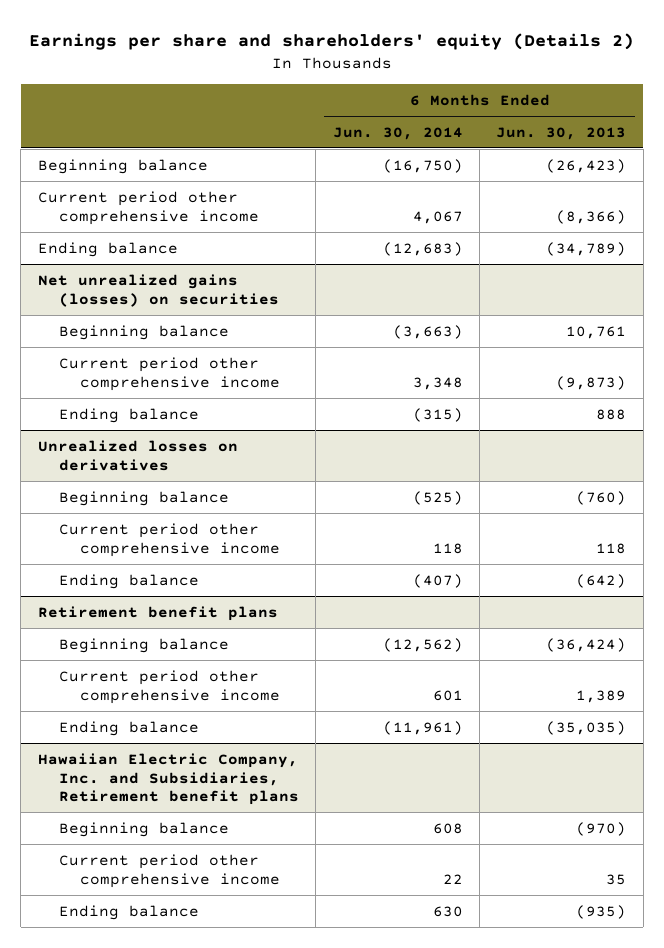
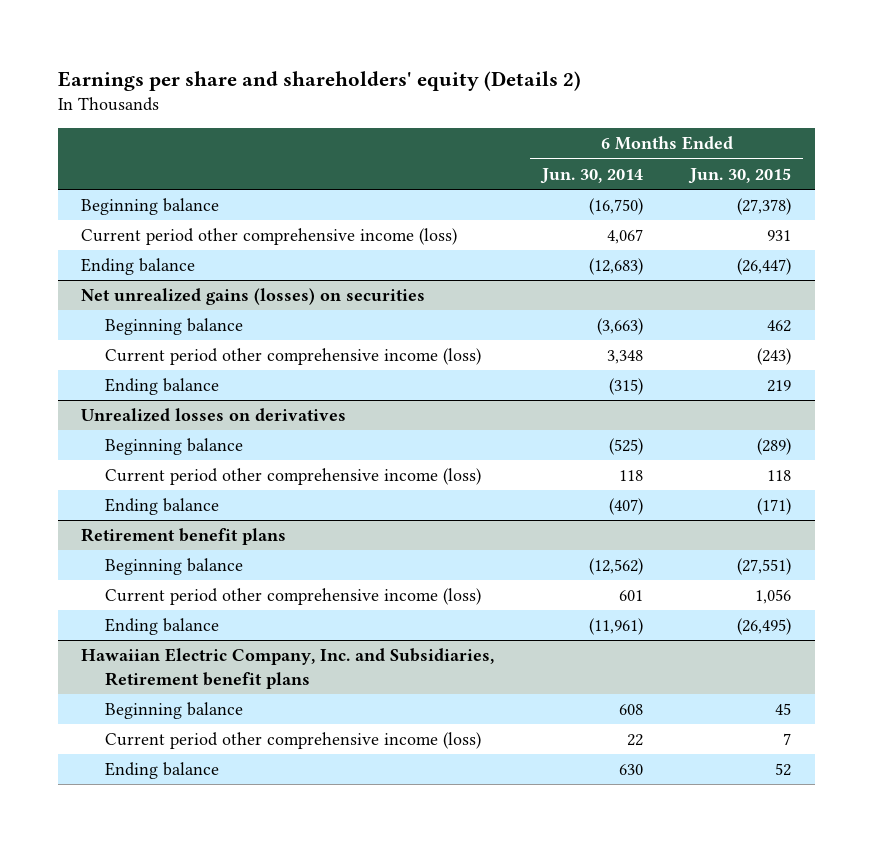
- | 6 Months Ended Jun. 30, 2014 | 6 Months Ended Jun. 30, 2013
+ | 6 Months Ended Jun. 30, 2014 | 6 Months Ended Jun. 30, 2015
- Current period other comprehensive income | 4,067 | (8,366)
+ Current period other comprehensive income (loss) | 4,067 | 931
@ Net unrealized gains (losses) on securities
- Current period other comprehensive income | 3,348 | (9,873)
+ Current period other comprehensive income (loss) | 3,348 | (243)
@ Unrealized losses on derivatives
- Current period other comprehensive income | 118 | 118
+ Current period other comprehensive income (loss) | 118 | 118
@ Retirement benefit plans
- Current period other comprehensive income | 601 | 1,389
+ Current period other comprehensive income (loss) | 601 | 1,056
@ Hawaiian Electric Company, Inc. and Subsidiaries, Retirement benefit plans
- Current period other comprehensive income | 22 | 35
+ Current period other comprehensive income (loss) | 22 | 7

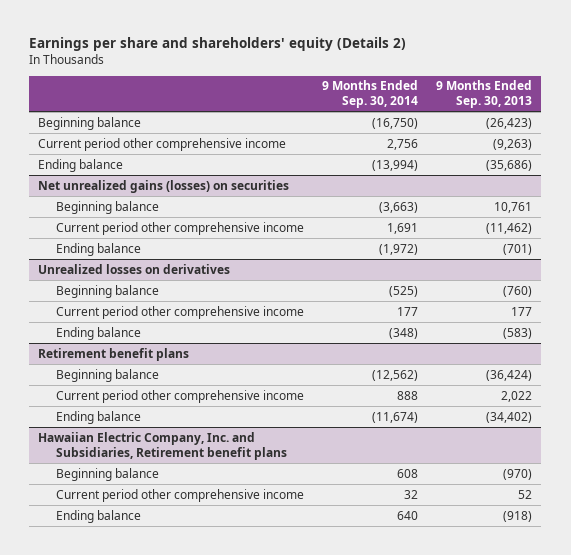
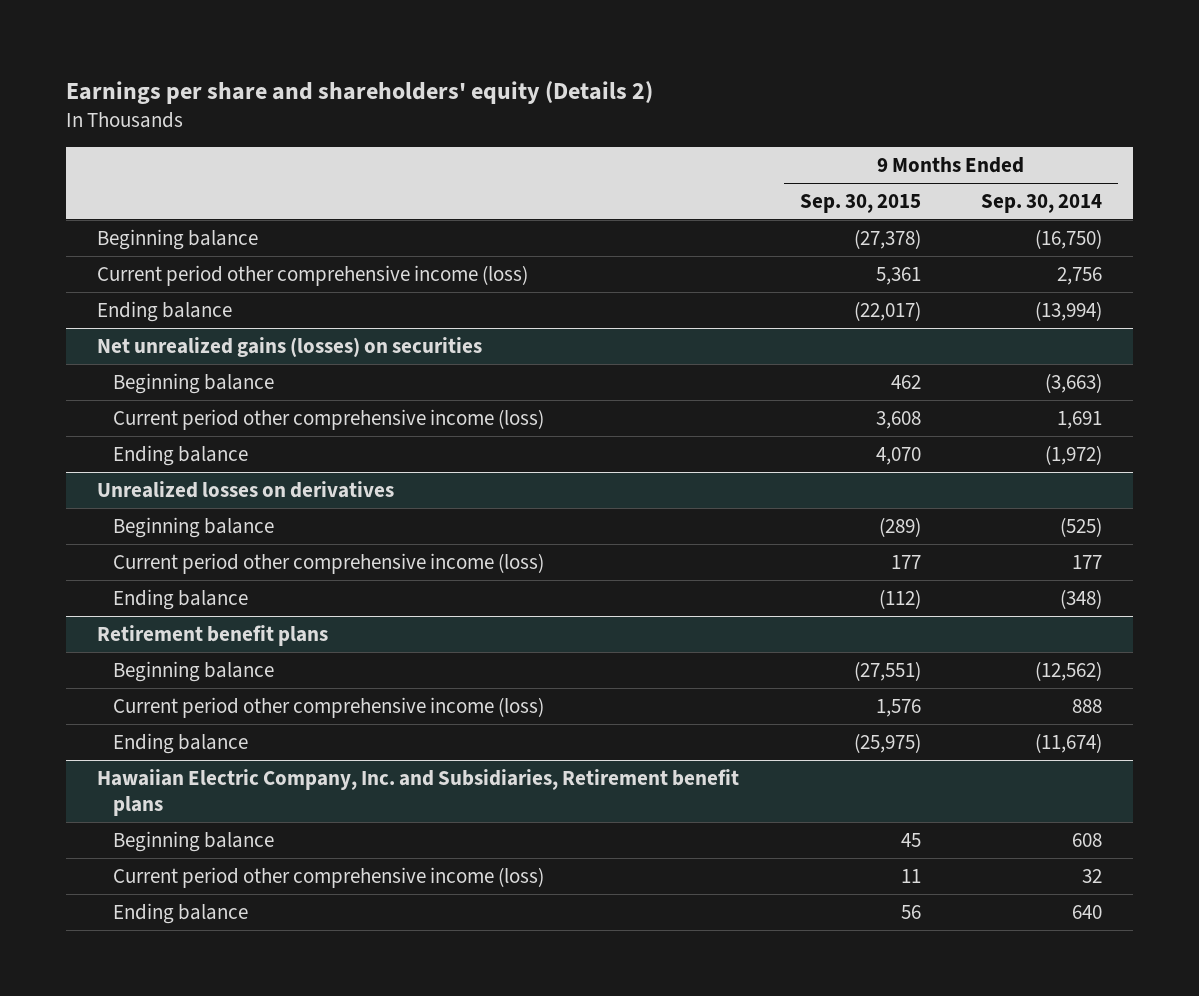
- | 9 Months Ended Sep. 30, 2014 | 9 Months Ended Sep. 30, 2013
+ | 9 Months Ended Sep. 30, 2015 | 9 Months Ended Sep. 30, 2014
- Current period other comprehensive income | 2,756 | (9,263)
+ Current period other comprehensive income (loss) | 5,361 | 2,756
@ Net unrealized gains (losses) on securities
- Current period other comprehensive income | 1,691 | (11,462)
+ Current period other comprehensive income (loss) | 3,608 | 1,691
@ Unrealized losses on derivatives
- Current period other comprehensive income | 177 | 177
+ Current period other comprehensive income (loss) | 177 | 177
@ Retirement benefit plans
- Current period other comprehensive income | 888 | 2,022
+ Current period other comprehensive income (loss) | 1,576 | 888
@ Hawaiian Electric Company, Inc. and Subsidiaries, Retirement benefit plans
- Current period other comprehensive income | 32 | 52
+ Current period other comprehensive income (loss) | 11 | 32

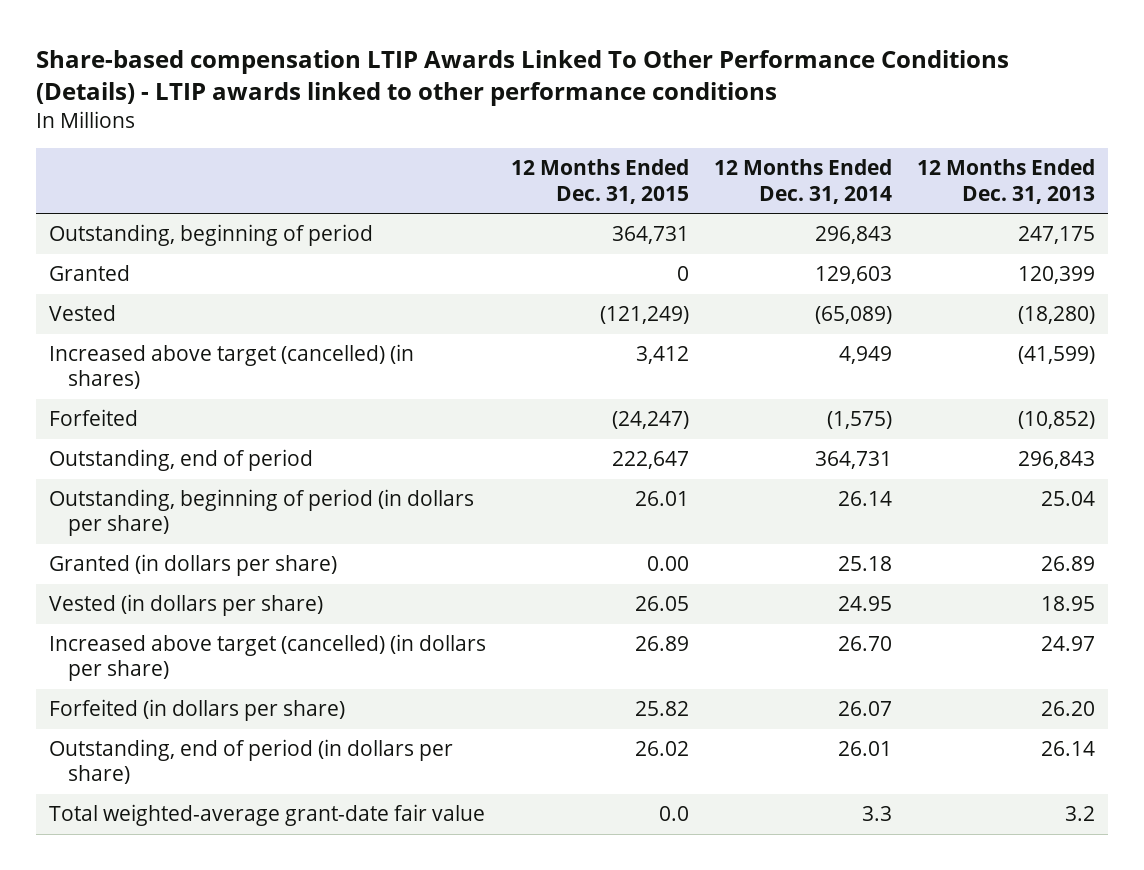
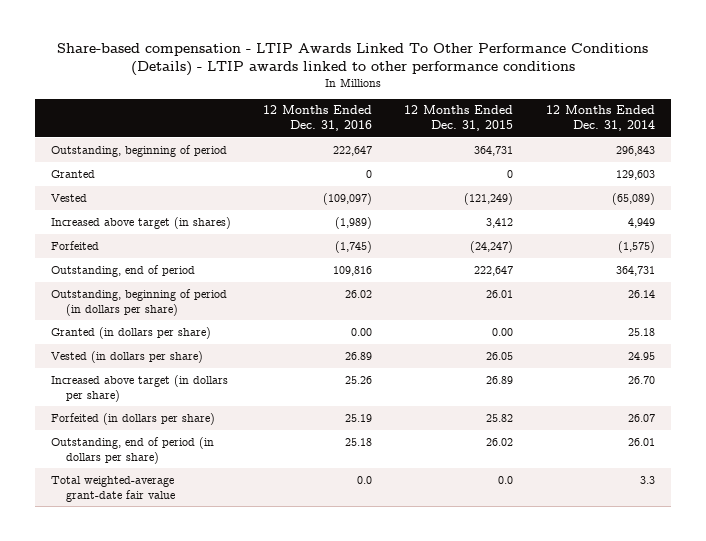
- Share-based compensation LTIP Awards Linked To Other Performance Conditions (Details) - LTIP awards linked to other performance conditions
+ Share-based compensation - LTIP Awards Linked To Other Performance Conditions (Details) - LTIP awards linked to other performance conditions
- | 12 Months Ended Dec. 31, 2015 | 12 Months Ended Dec. 31, 2014 | 12 Months Ended Dec. 31, 2013
+ | 12 Months Ended Dec. 31, 2016 | 12 Months Ended Dec. 31, 2015 | 12 Months Ended Dec. 31, 2014
- Increased above target (cancelled) (in shares) | 3,412 | 4,949 | (41,599)
+ Increased above target (in shares) | (1,989) | 3,412 | 4,949
- Increased above target (cancelled) (in dollars per share) | 26.89 | 26.70 | 24.97
+ Increased above target (in dollars per share) | 25.26 | 26.89 | 26.70

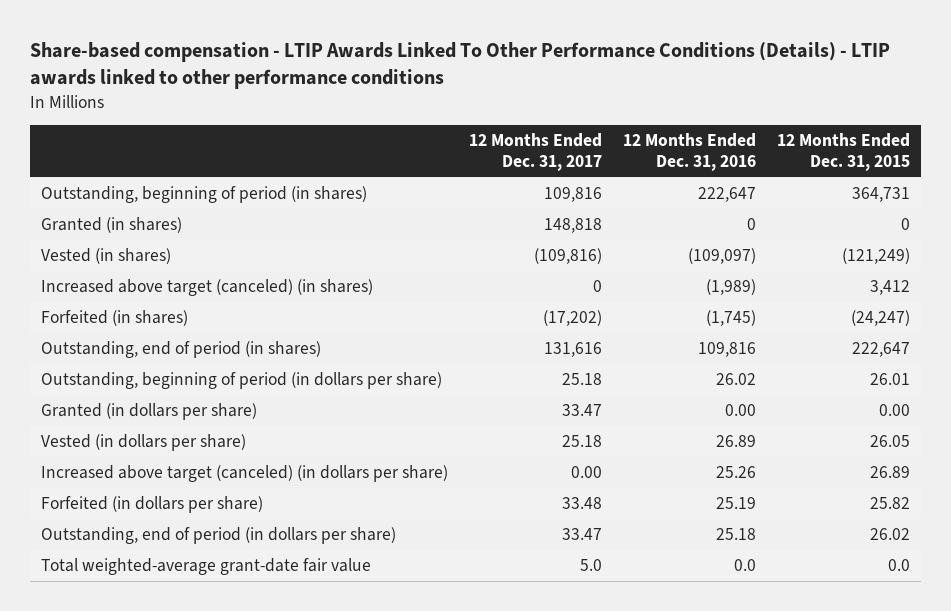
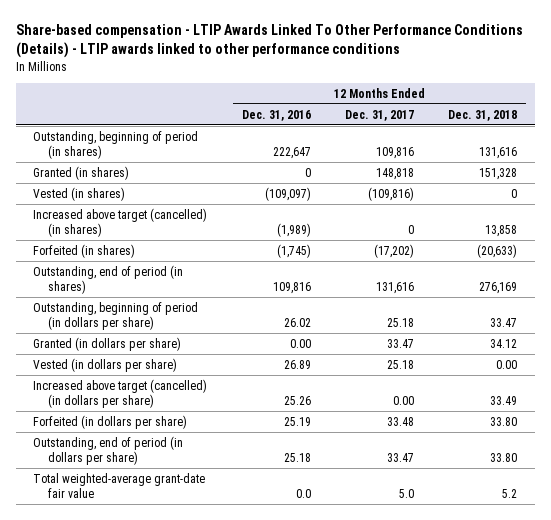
- | 12 Months Ended Dec. 31, 2017 | 12 Months Ended Dec. 31, 2016 | 12 Months Ended Dec. 31, 2015
+ | 12 Months Ended Dec. 31, 2016 | 12 Months Ended Dec. 31, 2017 | 12 Months Ended Dec. 31, 2018
- Increased above target (canceled) (in shares) | 0 | (1,989) | 3,412
+ Increased above target (cancelled) (in shares) | (1,989) | 0 | 13,858
- Increased above target (canceled) (in dollars per share) | 0.00 | 25.26 | 26.89
+ Increased above target (cancelled) (in dollars per share) | 25.26 | 0.00 | 33.49

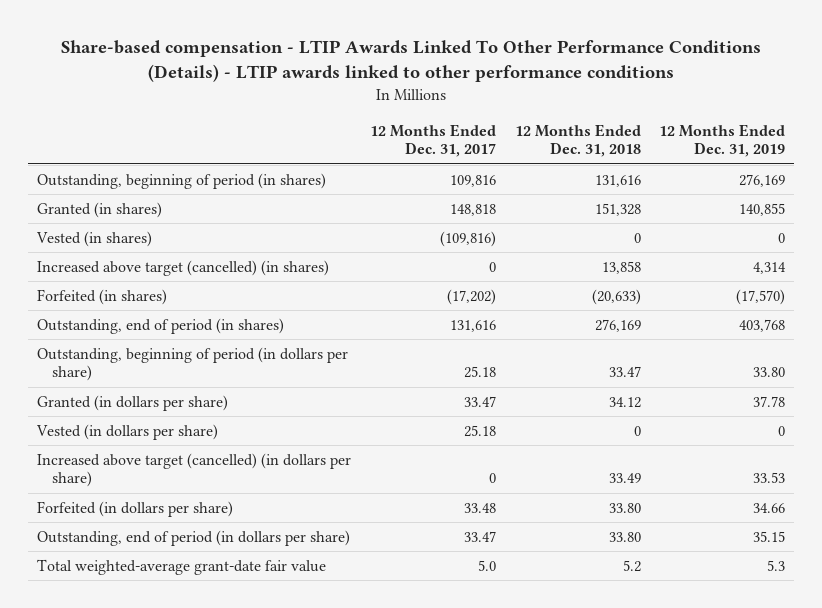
- | 12 Months Ended Dec. 31, 2016 | 12 Months Ended Dec. 31, 2017 | 12 Months Ended Dec. 31, 2018
+ | 12 Months Ended Dec. 31, 2017 | 12 Months Ended Dec. 31, 2018 | 12 Months Ended Dec. 31, 2019
- Vested (in dollars per share) | 26.89 | 25.18 | 0.00
- Increased above target (cancelled) (in dollars per share) | 25.26 | 0.00 | 33.49
+ Vested (in dollars per share) | 25.18 | 0 | 0
+ Increased above target (cancelled) (in dollars per share) | 0 | 33.49 | 33.53

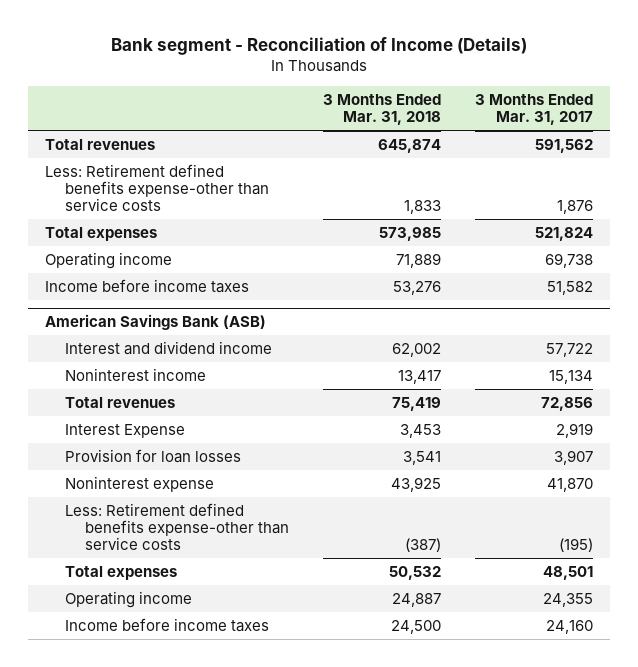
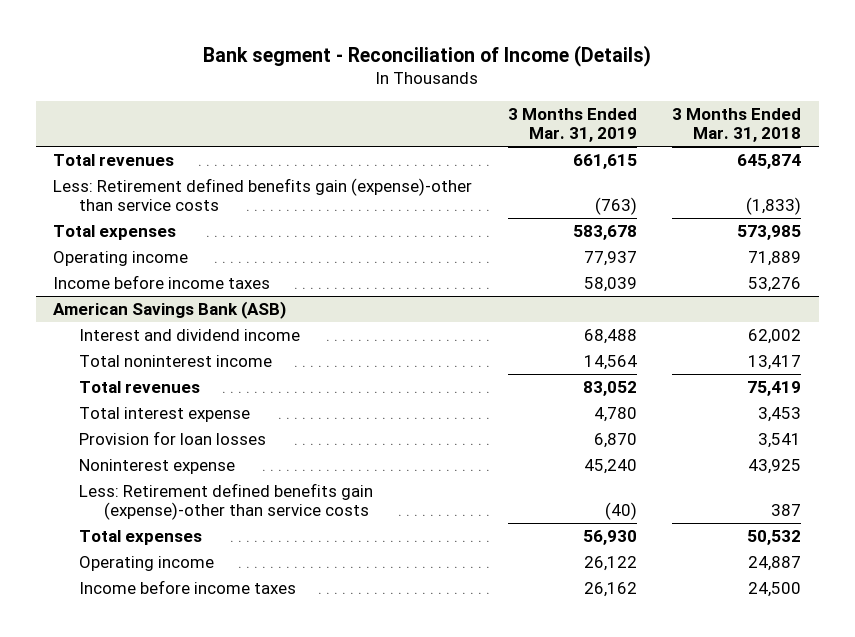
- | 3 Months Ended Mar. 31, 2018 | 3 Months Ended Mar. 31, 2017
+ | 3 Months Ended Mar. 31, 2019 | 3 Months Ended Mar. 31, 2018
- Less: Retirement defined benefits expense-other than service costs | 1,833 | 1,876
+ Less: Retirement defined benefits gain (expense)-other than service costs | (763) | (1,833)
@ American Savings Bank (ASB)
- Noninterest income | 13,417 | 15,134
+ Total noninterest income | 14,564 | 13,417
- Interest Expense | 3,453 | 2,919
+ Total interest expense | 4,780 | 3,453
- Less: Retirement defined benefits expense-other than service costs | (387) | (195)
+ Less: Retirement defined benefits gain (expense)-other than service costs | (40) | 387

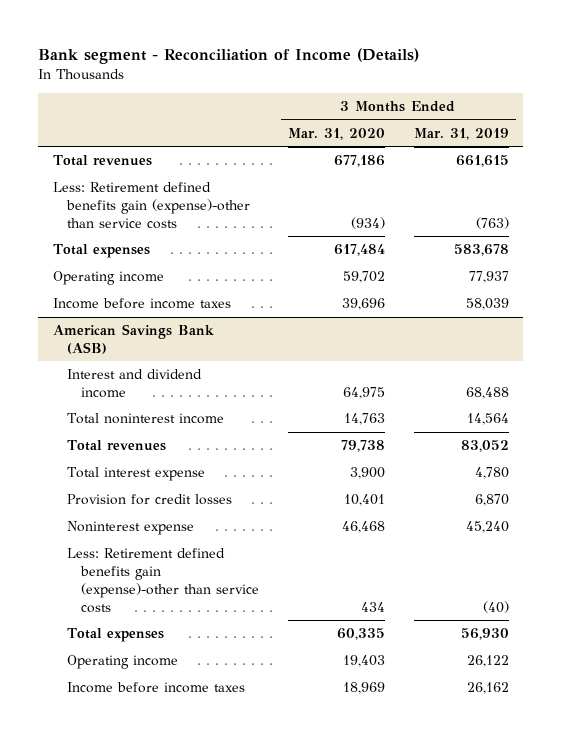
- | 3 Months Ended Mar. 31, 2019 | 3 Months Ended Mar. 31, 2018
+ | 3 Months Ended Mar. 31, 2020 | 3 Months Ended Mar. 31, 2019
@ American Savings Bank (ASB)
- Provision for loan losses | 6,870 | 3,541
+ Provision for credit losses | 10,401 | 6,870

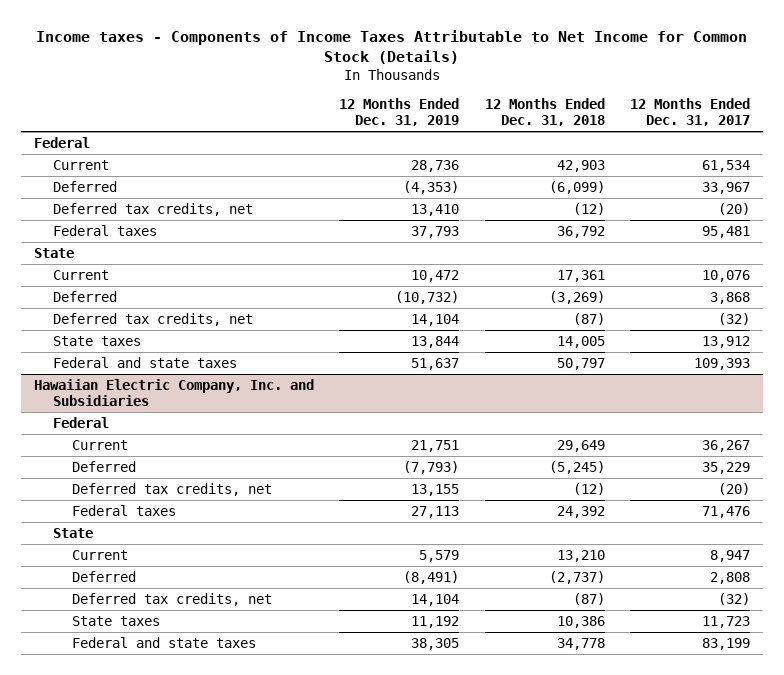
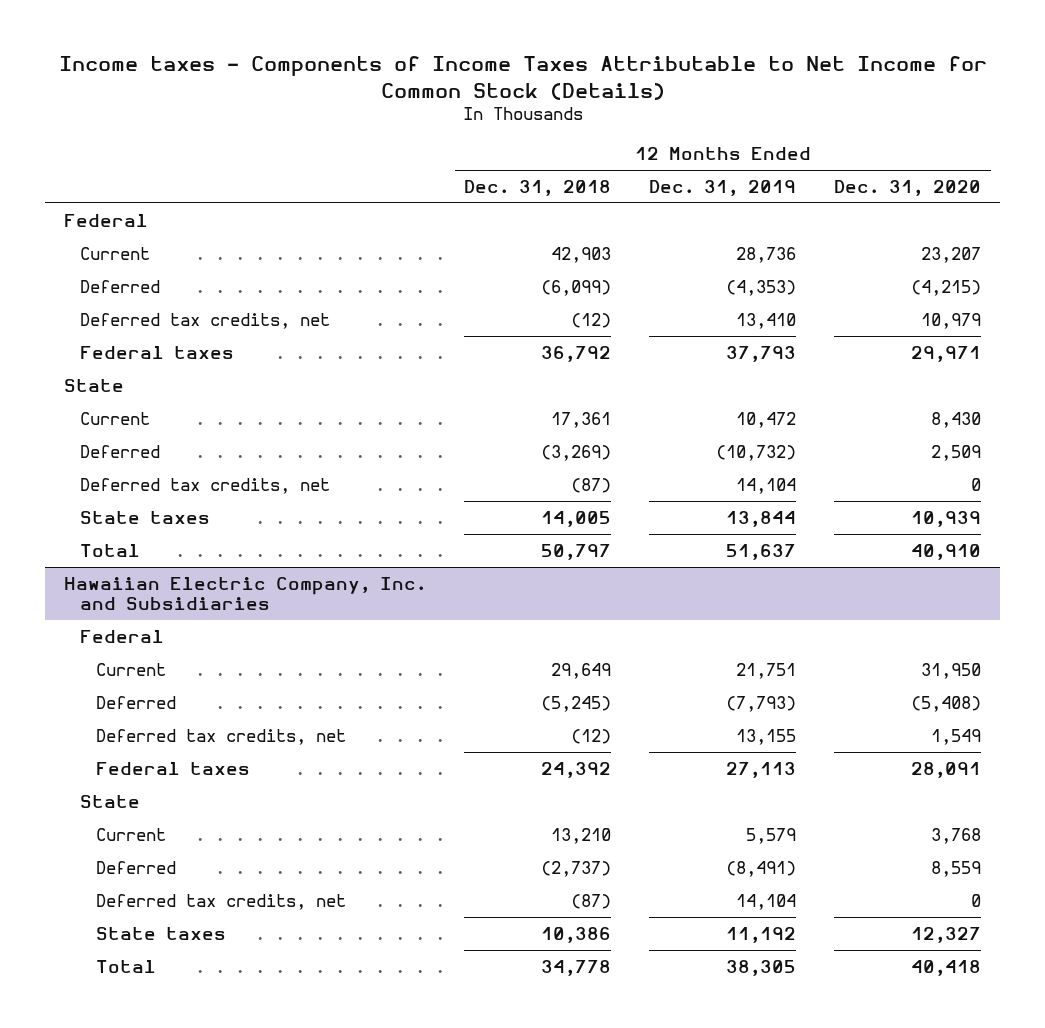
- | 12 Months Ended Dec. 31, 2019 | 12 Months Ended Dec. 31, 2018 | 12 Months Ended Dec. 31, 2017
+ | 12 Months Ended Dec. 31, 2018 | 12 Months Ended Dec. 31, 2019 | 12 Months Ended Dec. 31, 2020
- Federal and state taxes | 51,637 | 50,797 | 109,393
+ Total | 50,797 | 51,637 | 40,910
@ Hawaiian Electric Company, Inc. and Subsidiaries
- Federal and state taxes | 38,305 | 34,778 | 83,199
+ Total | 34,778 | 38,305 | 40,418

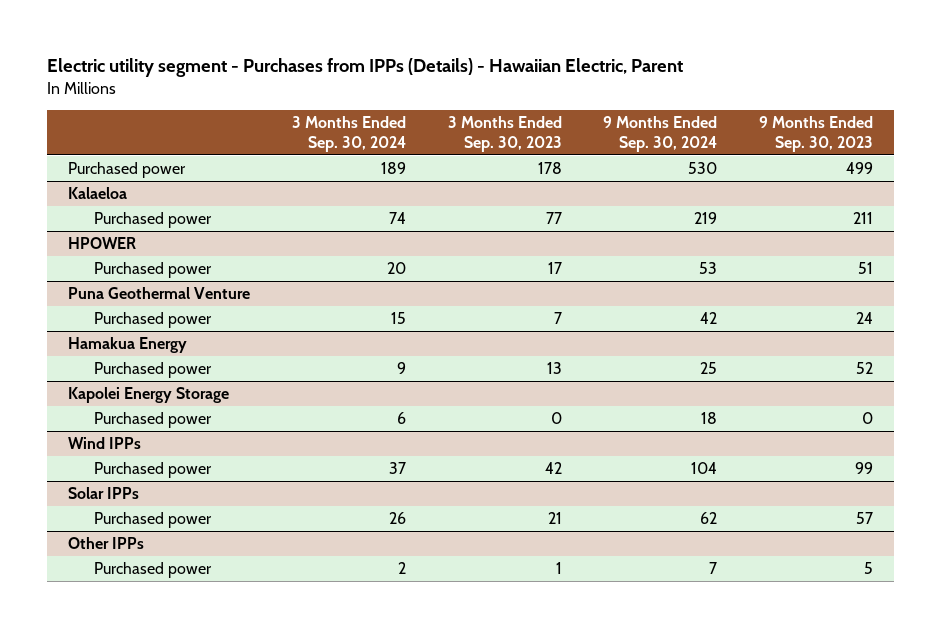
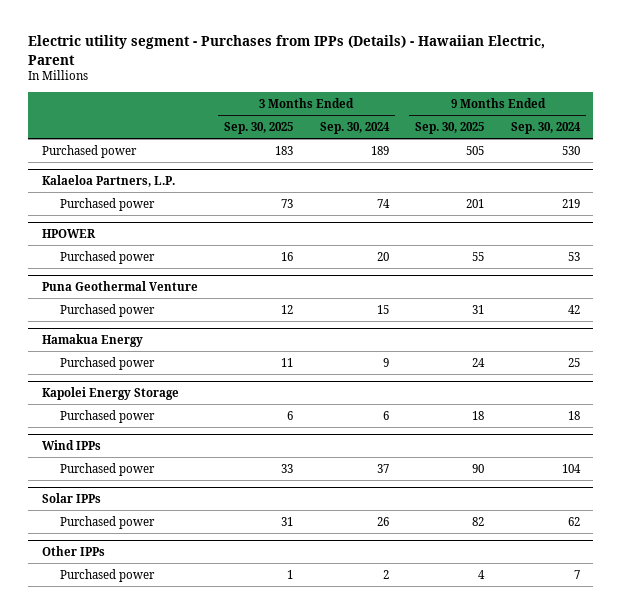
- | 3 Months Ended Sep. 30, 2024 | 3 Months Ended Sep. 30, 2023 | 9 Months Ended Sep. 30, 2024 | 9 Months Ended Sep. 30, 2023
+ | 3 Months Ended Sep. 30, 2025 | 3 Months Ended Sep. 30, 2024 | 9 Months Ended Sep. 30, 2025 | 9 Months Ended Sep. 30, 2024
- Kalaeloa
+ Kalaeloa Partners, L.P.

